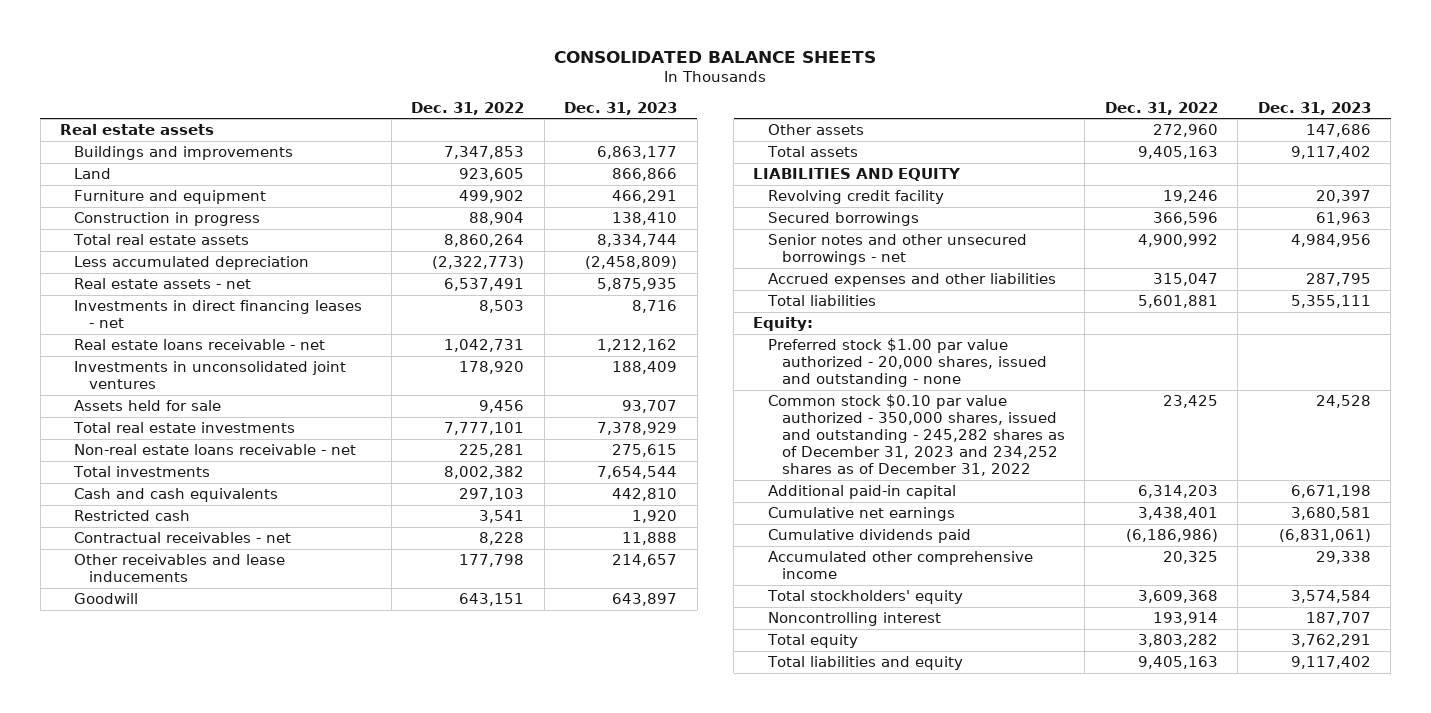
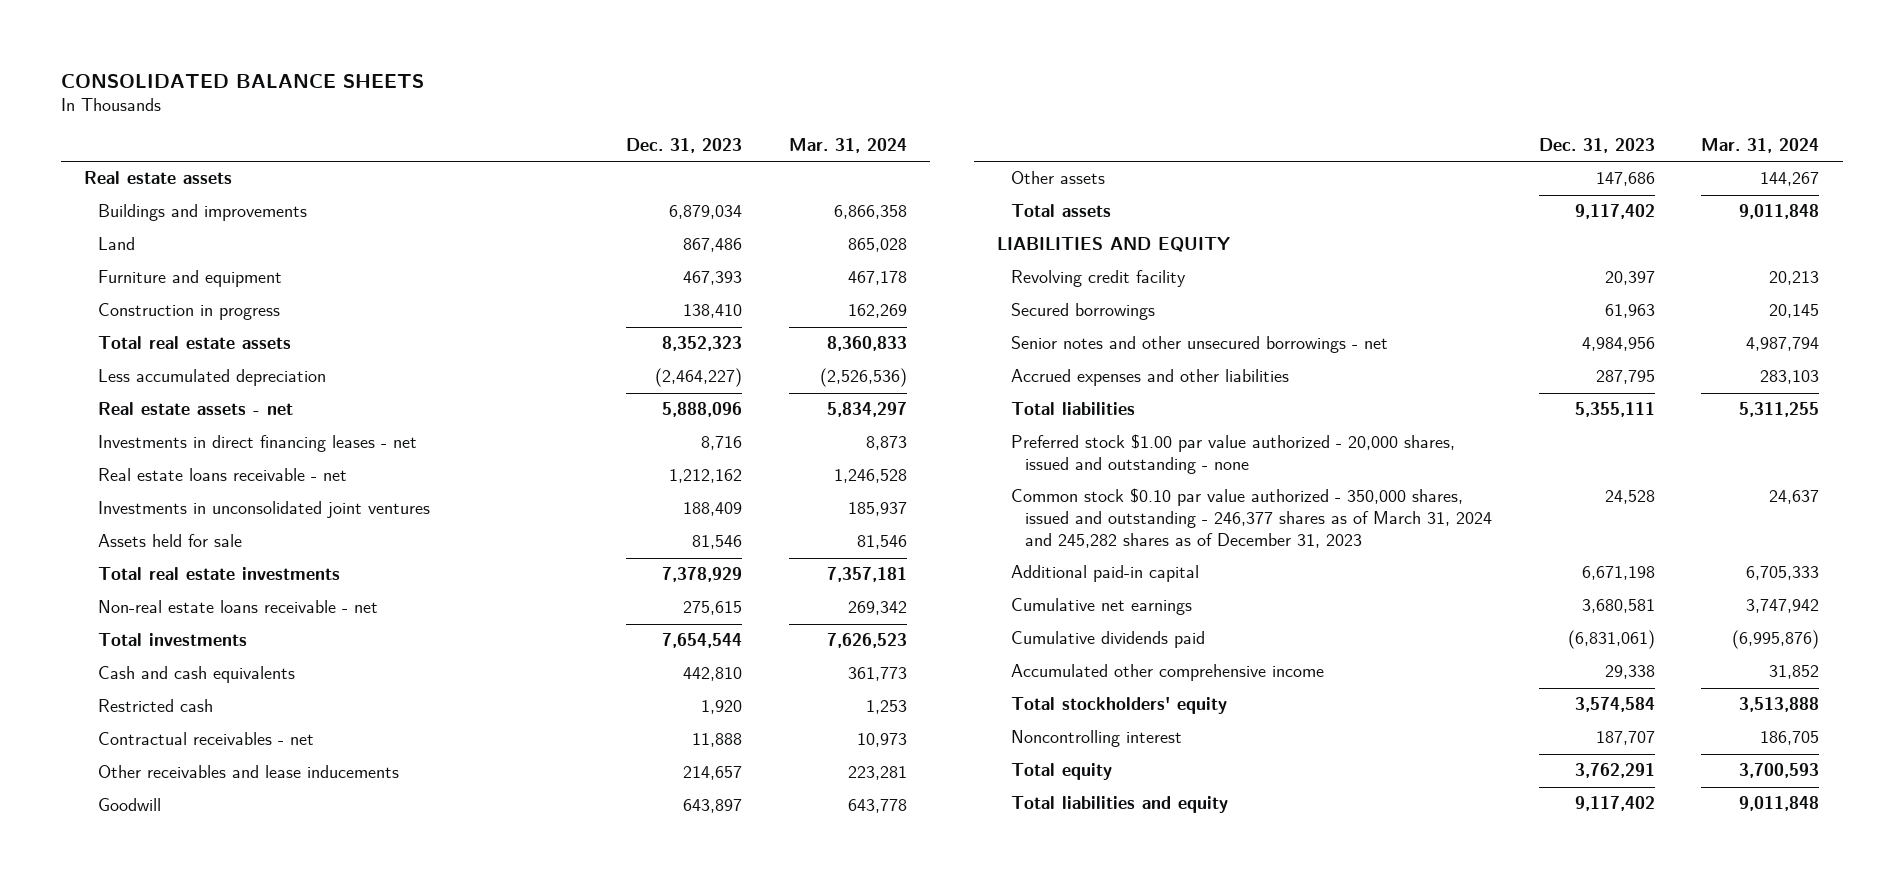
- | Dec. 31, 2022 | Dec. 31, 2023
+ | Dec. 31, 2023 | Mar. 31, 2024
- Buildings and improvements | 7,347,853 | 6,863,177
- Land | 923,605 | 866,866
- Furniture and equipment | 499,902 | 466,291
+ Buildings and improvements | 6,879,034 | 6,866,358
+ Land | 867,486 | 865,028
+ Furniture and equipment | 467,393 | 467,178
- Total real estate assets | 8,860,264 | 8,334,744
- Less accumulated depreciation | (2,322,773) | (2,458,809)
- Real estate assets - net | 6,537,491 | 5,875,935
+ Total real estate assets | 8,352,323 | 8,360,833
+ Less accumulated depreciation | (2,464,227) | (2,526,536)
+ Real estate assets - net | 5,888,096 | 5,834,297
- Assets held for sale | 9,456 | 93,707
+ Assets held for sale | 81,546 | 81,546
- Equity:
- Common stock $0.10 par value authorized - 350,000 shares, issued and outstanding - 245,282 shares as of December 31, 2023 and 234,252 shares as of December 31, 2022 | 23,425 | 24,528
+ Common stock $0.10 par value authorized - 350,000 shares, issued and outstanding - 246,377 shares as of March 31, 2024 and 245,282 shares as of December 31, 2023 | 24,528 | 24,637

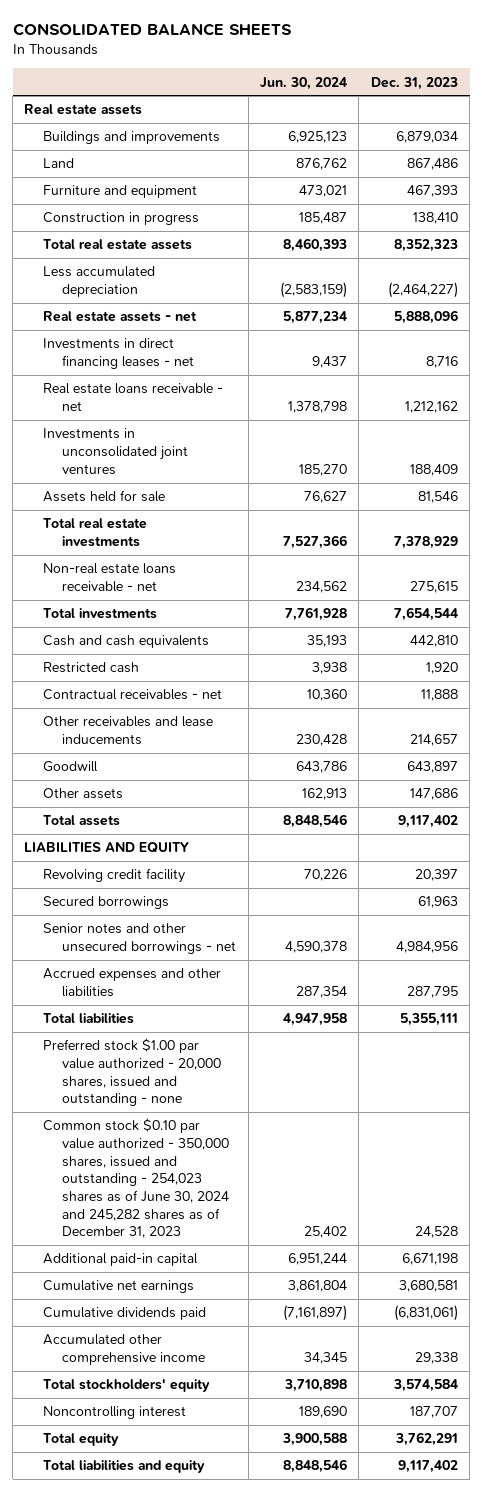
- | Dec. 31, 2023 | Mar. 31, 2024
+ | Jun. 30, 2024 | Dec. 31, 2023
- Common stock $0.10 par value authorized - 350,000 shares, issued and outstanding - 246,377 shares as of March 31, 2024 and 245,282 shares as of December 31, 2023 | 24,528 | 24,637
+ Common stock $0.10 par value authorized - 350,000 shares, issued and outstanding - 254,023 shares as of June 30, 2024 and 245,282 shares as of December 31, 2023 | 25,402 | 24,528

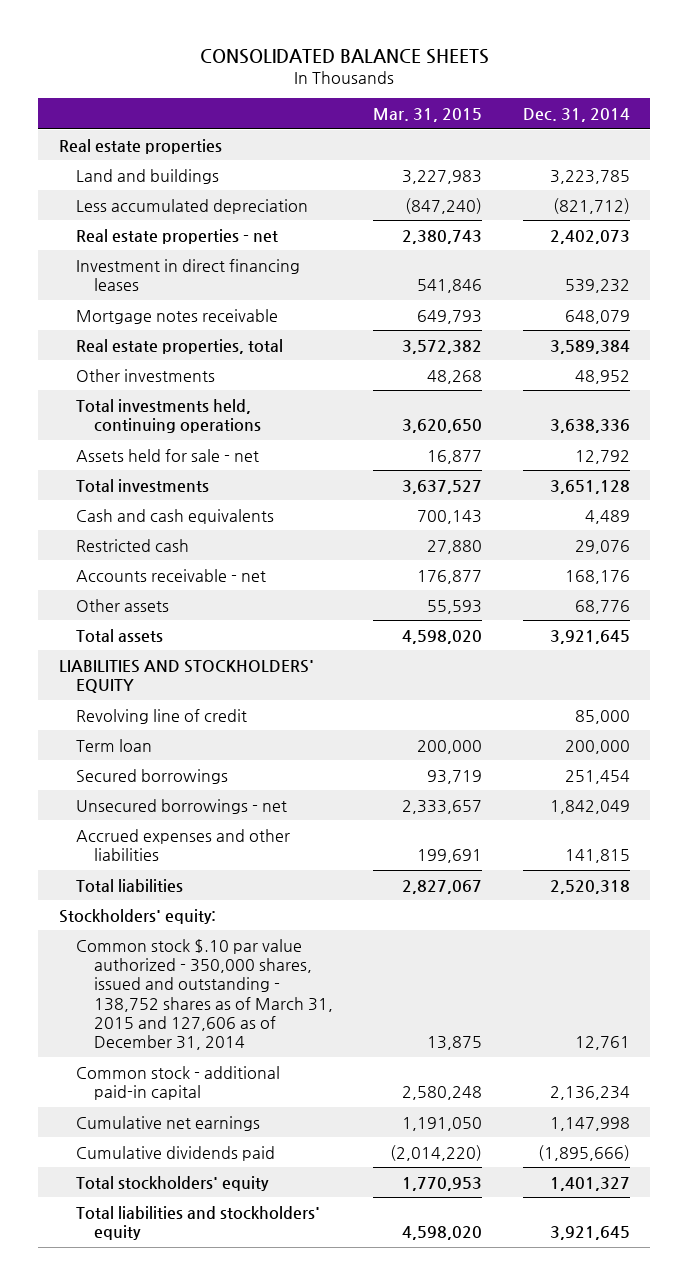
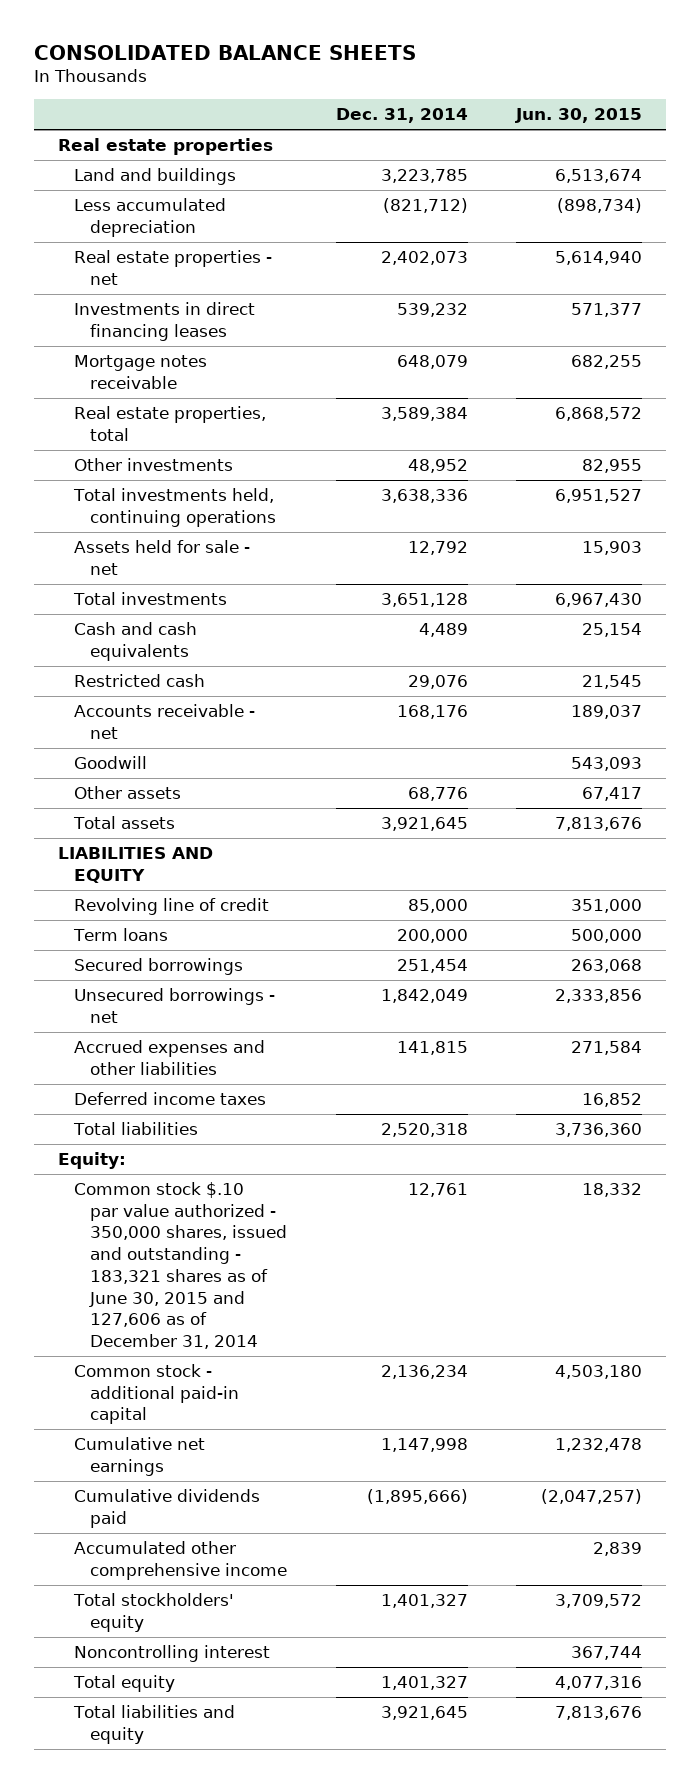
- | Mar. 31, 2015 | Dec. 31, 2014
+ | Dec. 31, 2014 | Jun. 30, 2015
- Investment in direct financing leases | 541,846 | 539,232
+ Investments in direct financing leases | 539,232 | 571,377
+ Goodwill | | 543,093
- LIABILITIES AND STOCKHOLDERS' EQUITY
+ LIABILITIES AND EQUITY
- Term loan | 200,000 | 200,000
+ Term loans | 200,000 | 500,000
+ Deferred income taxes | | 16,852
- Stockholders' equity:
- Common stock $.10 par value authorized - 350,000 shares, issued and outstanding - 138,752 shares as of March 31, 2015 and 127,606 as of December 31, 2014 | 13,875 | 12,761
+ Equity:
+ Common stock $.10 par value authorized - 350,000 shares, issued and outstanding - 183,321 shares as of June 30, 2015 and 127,606 as of December 31, 2014 | 12,761 | 18,332
+ Accumulated other comprehensive income | | 2,839
- Total liabilities and stockholders' equity | 4,598,020 | 3,921,645
+ Noncontrolling interest | | 367,744
+ Total equity | 1,401,327 | 4,077,316
+ Total liabilities and equity | 3,921,645 | 7,813,676

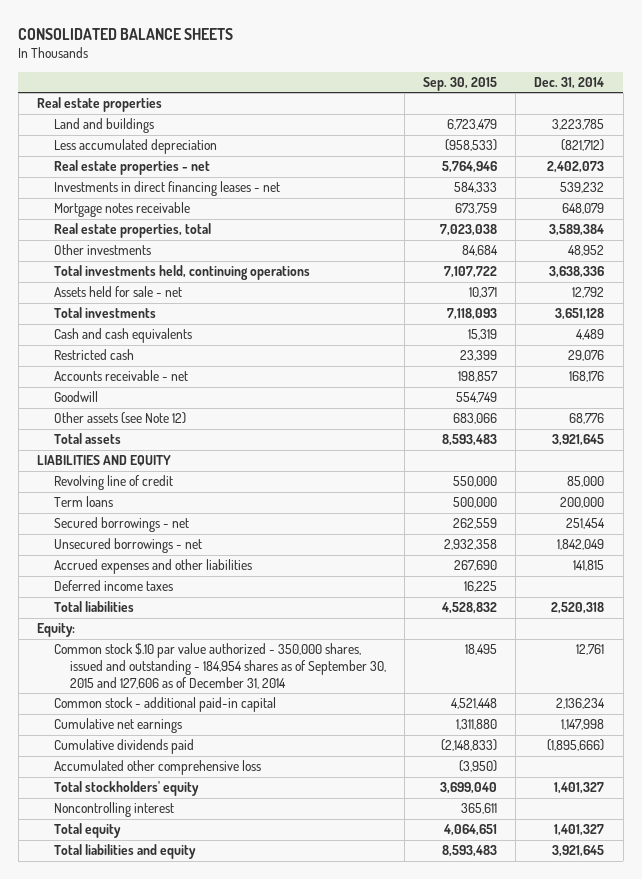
- | Dec. 31, 2014 | Jun. 30, 2015
+ | Sep. 30, 2015 | Dec. 31, 2014
- Investments in direct financing leases | 539,232 | 571,377
+ Investments in direct financing leases - net | 584,333 | 539,232
- Other assets | 68,776 | 67,417
+ Other assets (see Note 12) | 683,066 | 68,776
- Secured borrowings | 251,454 | 263,068
+ Secured borrowings - net | 262,559 | 251,454
- Common stock $.10 par value authorized - 350,000 shares, issued and outstanding - 183,321 shares as of June 30, 2015 and 127,606 as of December 31, 2014 | 12,761 | 18,332
+ Common stock $.10 par value authorized - 350,000 shares, issued and outstanding - 184,954 shares as of September 30, 2015 and 127,606 as of December 31, 2014 | 18,495 | 12,761
- Accumulated other comprehensive income | | 2,839
+ Accumulated other comprehensive loss | (3,950) |

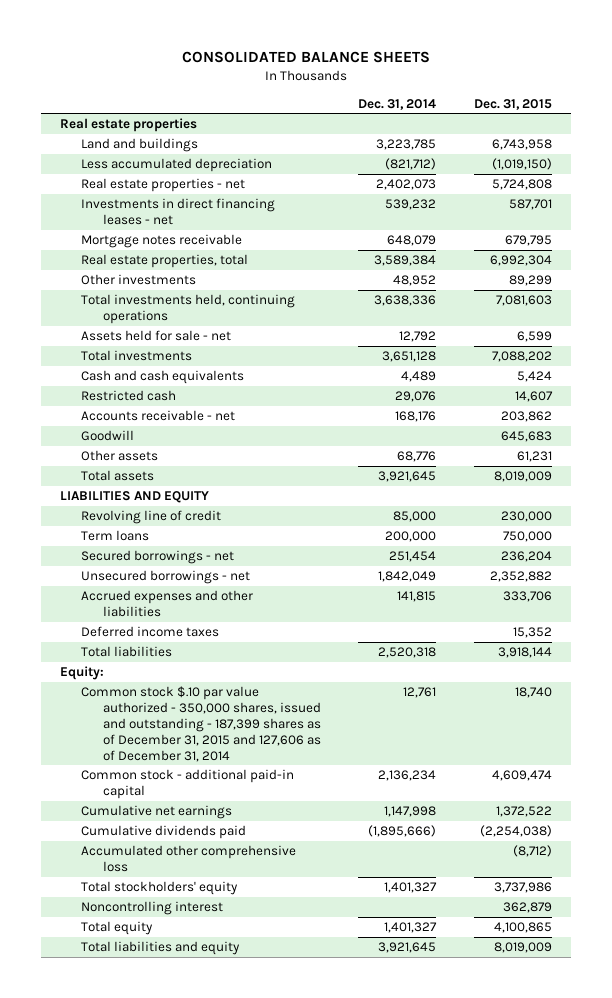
- | Sep. 30, 2015 | Dec. 31, 2014
+ | Dec. 31, 2014 | Dec. 31, 2015
- Other assets (see Note 12) | 683,066 | 68,776
+ Other assets | 68,776 | 61,231
- Common stock $.10 par value authorized - 350,000 shares, issued and outstanding - 184,954 shares as of September 30, 2015 and 127,606 as of December 31, 2014 | 18,495 | 12,761
+ Common stock $.10 par value authorized - 350,000 shares, issued and outstanding - 187,399 shares as of December 31, 2015 and 127,606 as of December 31, 2014 | 12,761 | 18,740

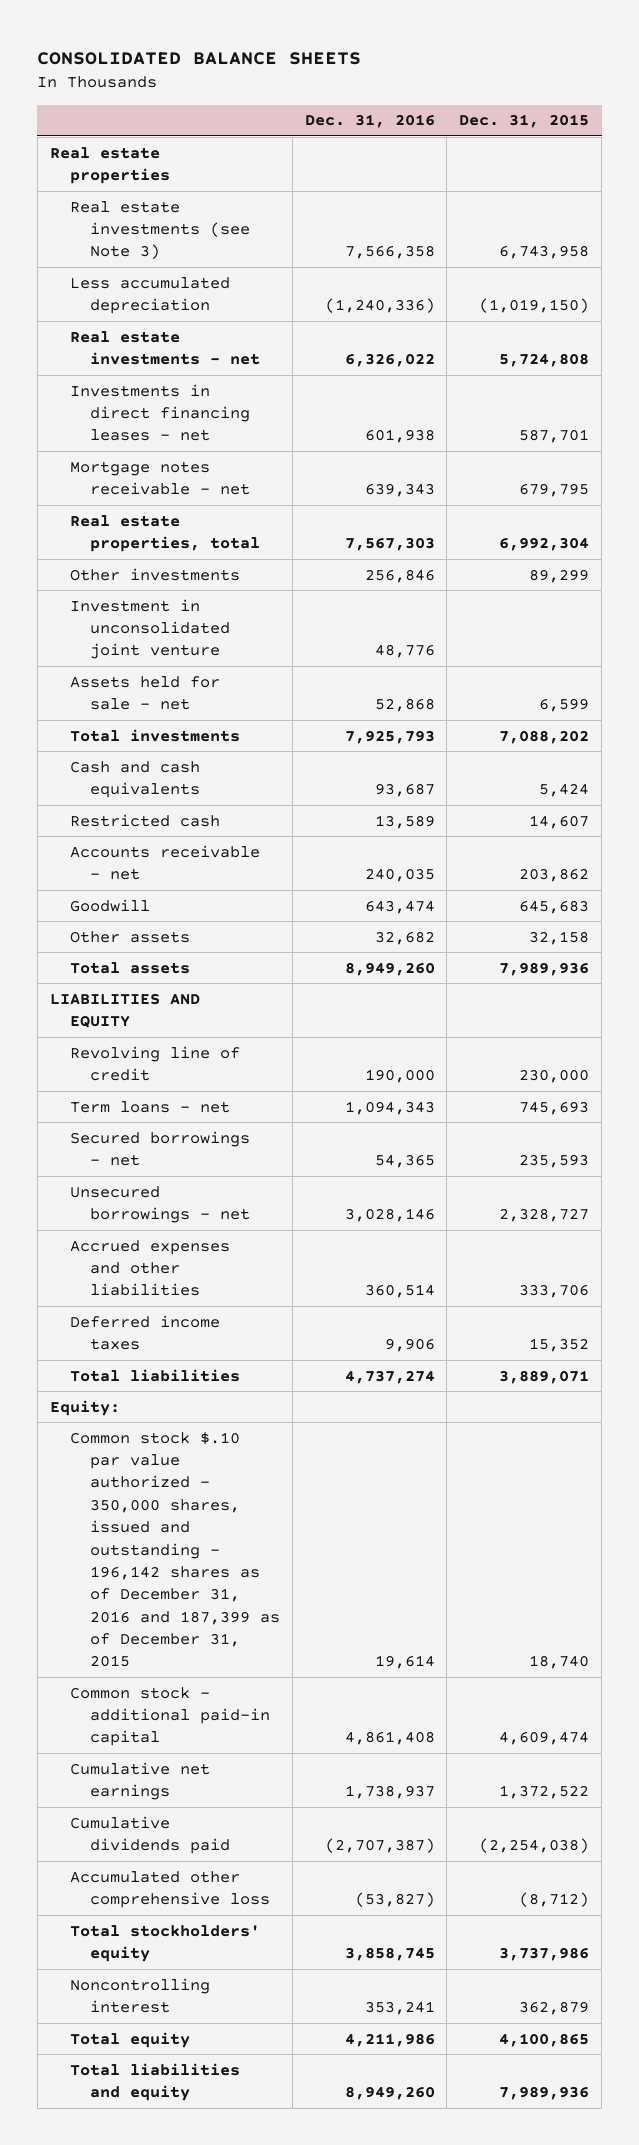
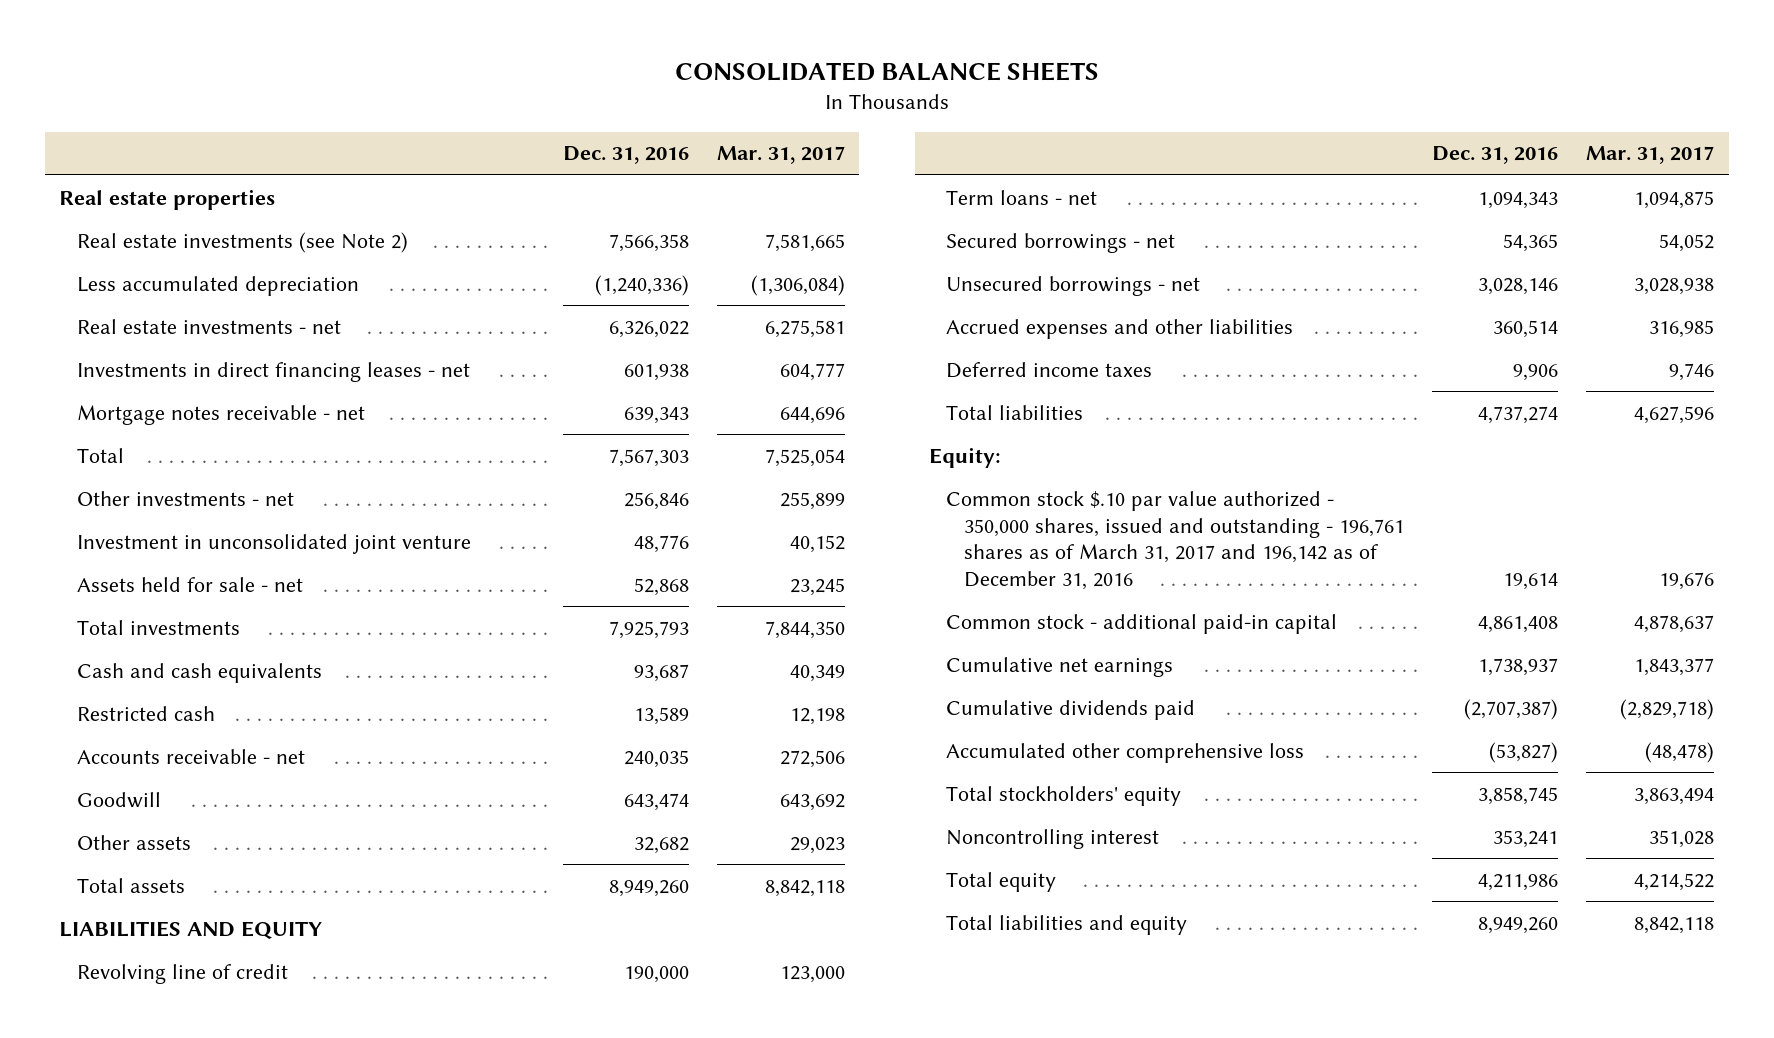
- | Dec. 31, 2016 | Dec. 31, 2015
+ | Dec. 31, 2016 | Mar. 31, 2017
- Real estate investments (see Note 3) | 7,566,358 | 6,743,958
+ Real estate investments (see Note 2) | 7,566,358 | 7,581,665
- Real estate properties, total | 7,567,303 | 6,992,304
- Other investments | 256,846 | 89,299
+ Total | 7,567,303 | 7,525,054
+ Other investments - net | 256,846 | 255,899
- Common stock $.10 par value authorized - 350,000 shares, issued and outstanding - 196,142 shares as of December 31, 2016 and 187,399 as of December 31, 2015 | 19,614 | 18,740
+ Common stock $.10 par value authorized - 350,000 shares, issued and outstanding - 196,761 shares as of March 31, 2017 and 196,142 as of December 31, 2016 | 19,614 | 19,676

